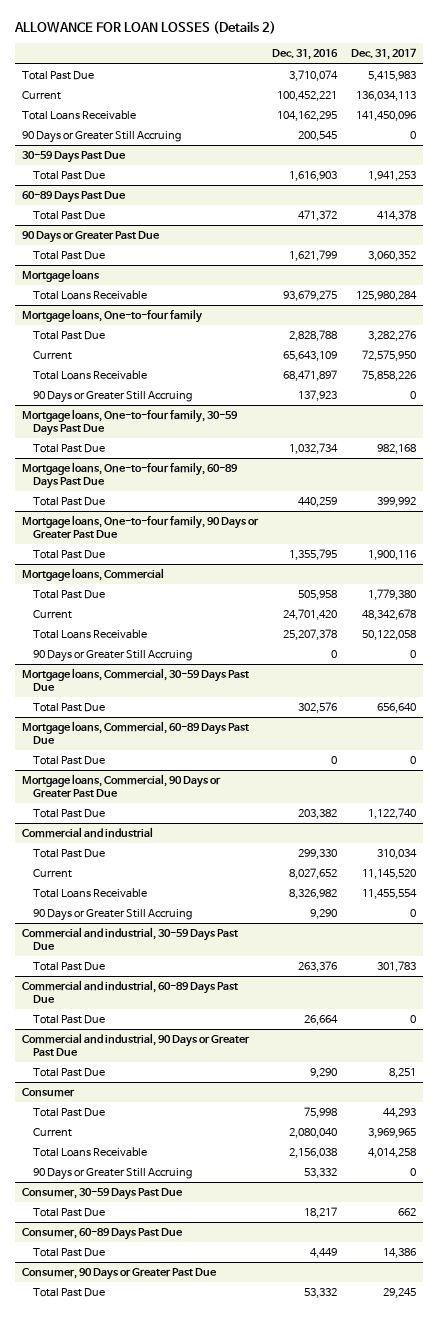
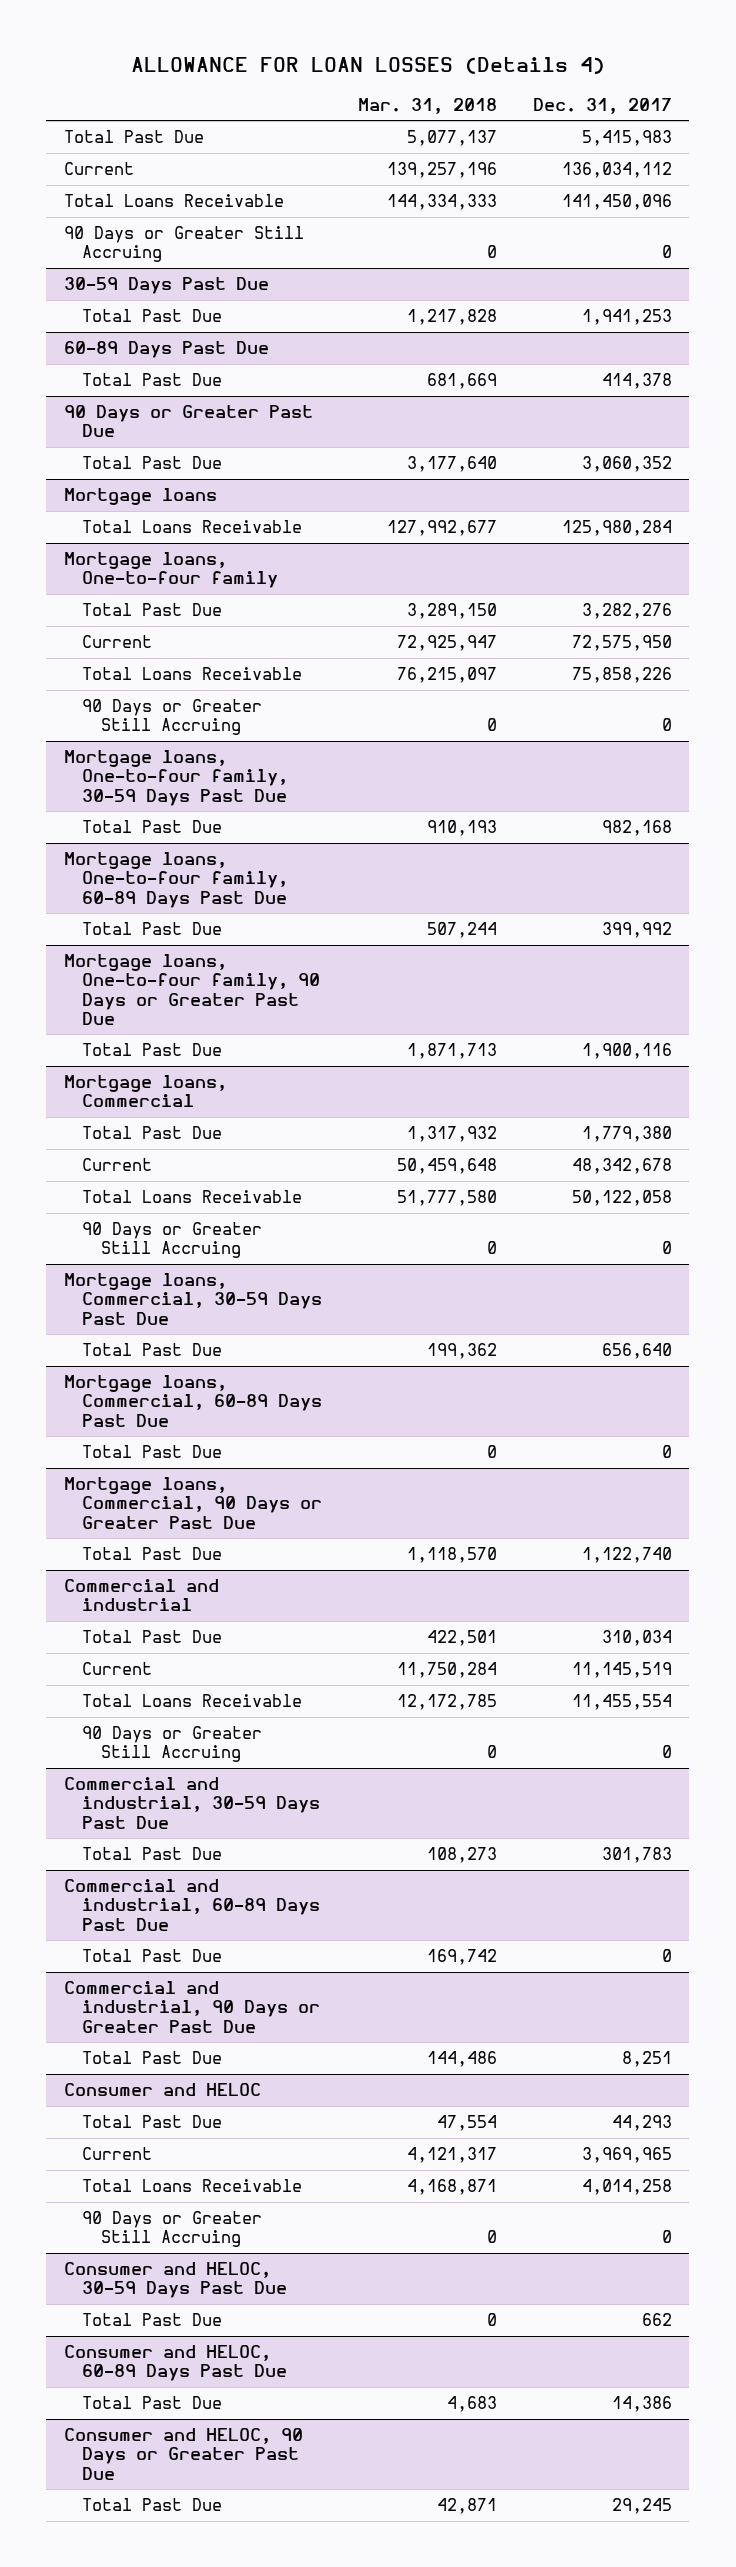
- ALLOWANCE FOR LOAN LOSSES (Details 2)
+ ALLOWANCE FOR LOAN LOSSES (Details 4)
- | Dec. 31, 2016 | Dec. 31, 2017
+ | Mar. 31, 2018 | Dec. 31, 2017
- Current | 100,452,221 | 136,034,113
+ Current | 139,257,196 | 136,034,112
@ Commercial and industrial
- Current | 8,027,652 | 11,145,520
+ Current | 11,750,284 | 11,145,519
- Consumer
+ Consumer and HELOC
- Consumer, 30-59 Days Past Due
+ Consumer and HELOC, 30-59 Days Past Due
- Consumer, 60-89 Days Past Due
+ Consumer and HELOC, 60-89 Days Past Due
- Consumer, 90 Days or Greater Past Due
+ Consumer and HELOC, 90 Days or Greater Past Due

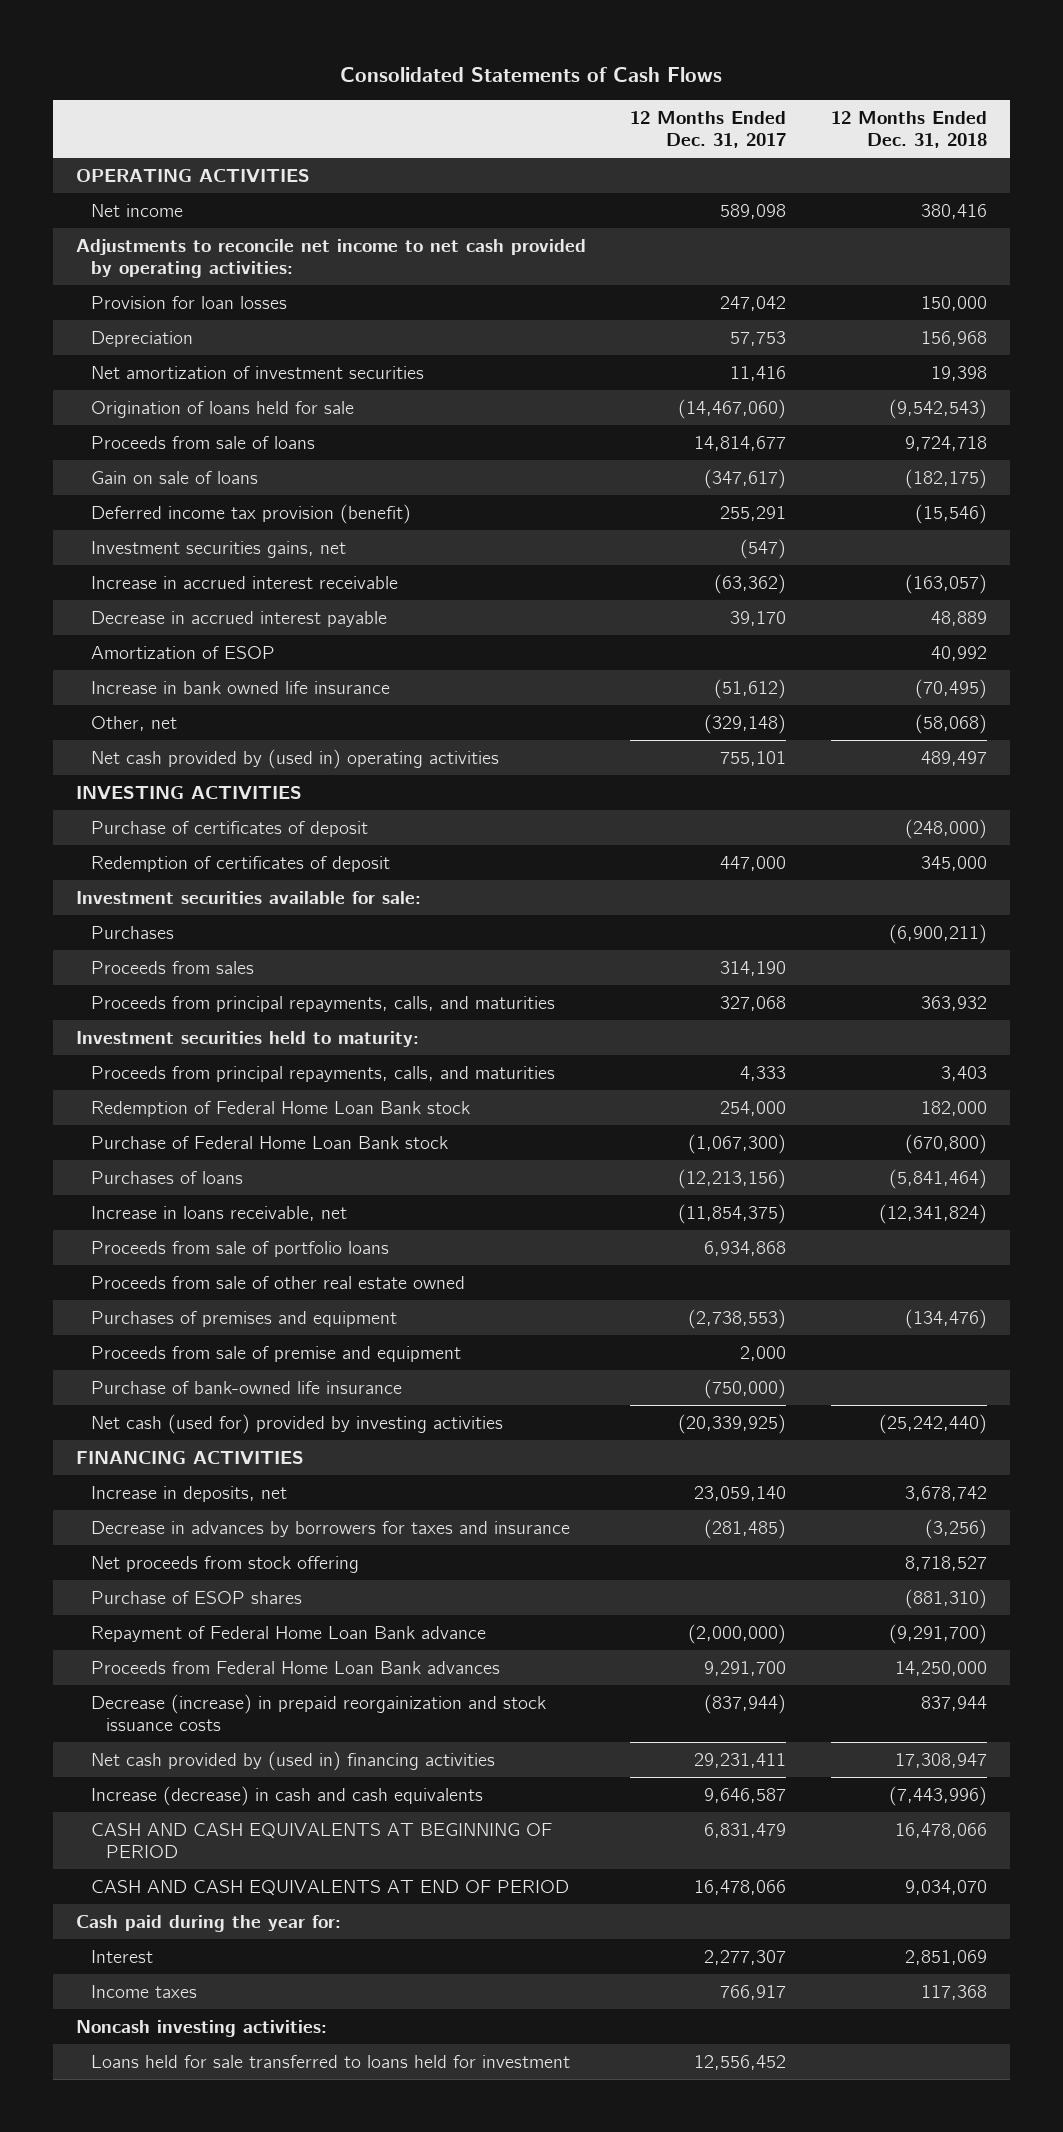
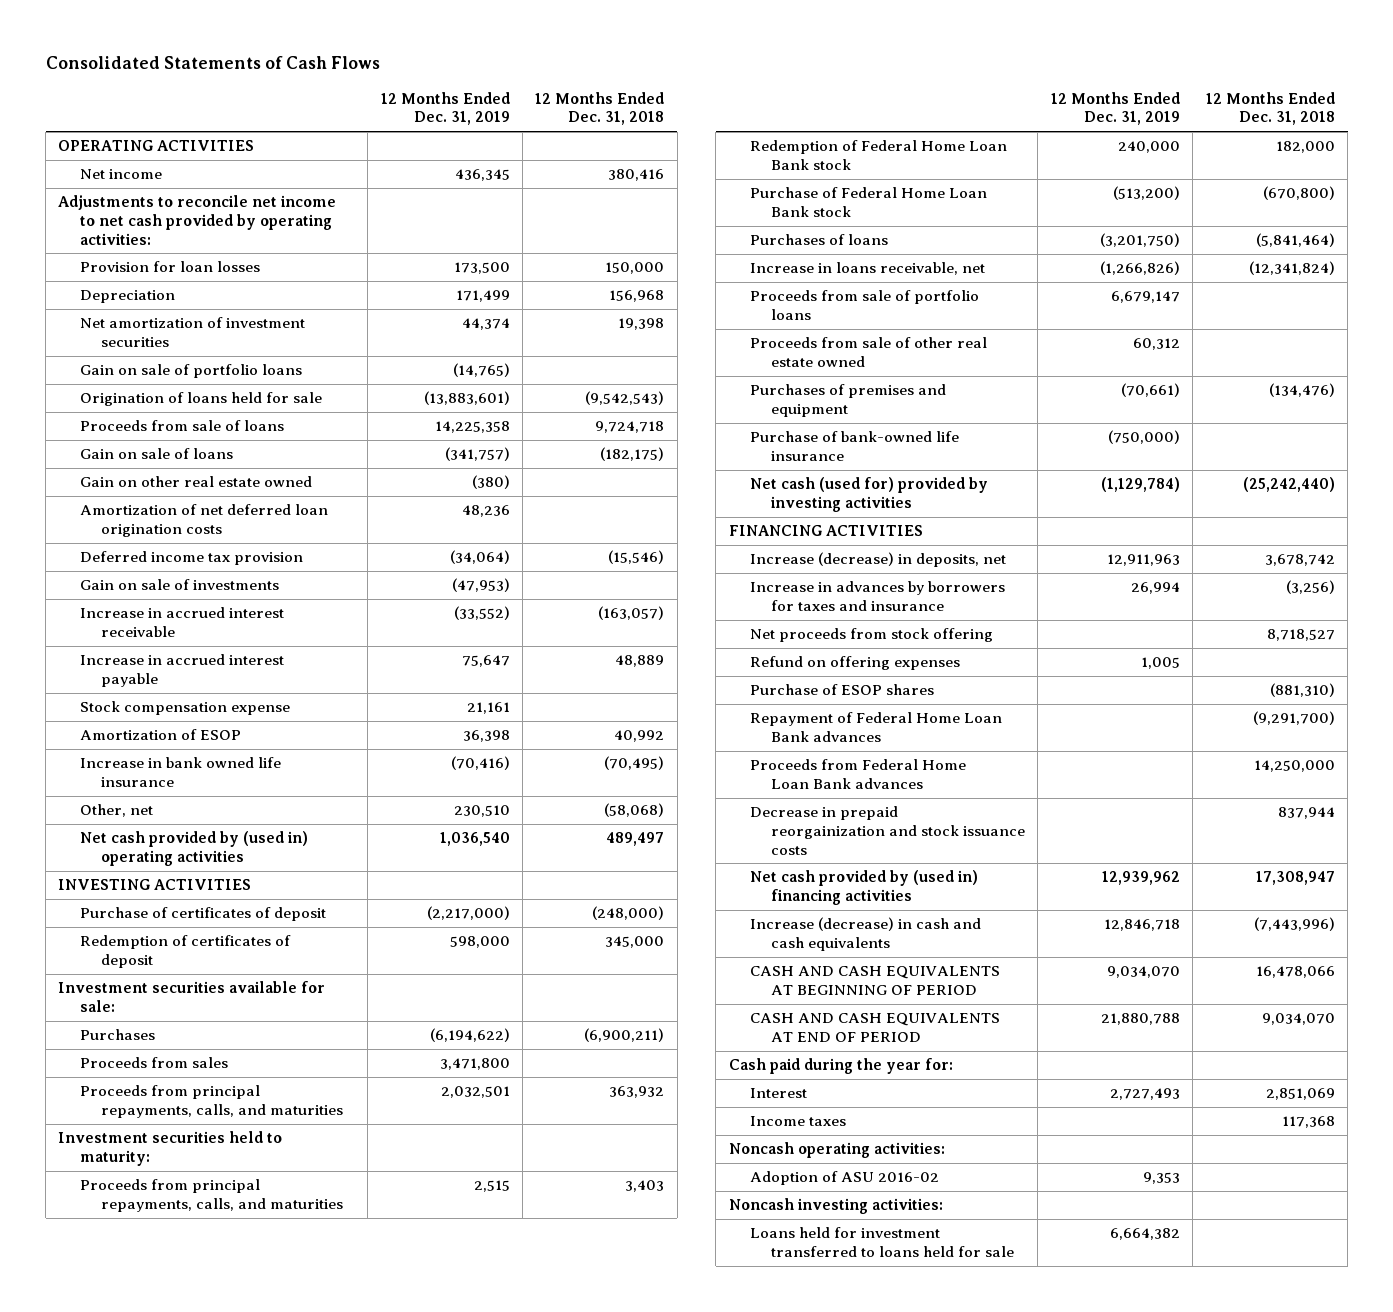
- | 12 Months Ended Dec. 31, 2017 | 12 Months Ended Dec. 31, 2018
+ | 12 Months Ended Dec. 31, 2019 | 12 Months Ended Dec. 31, 2018
+ Gain on sale of portfolio loans | (14,765) |
- Deferred income tax provision (benefit) | 255,291 | (15,546)
- Investment securities gains, net | (547) |
+ Gain on other real estate owned | (380) |
+ Amortization of net deferred loan origination costs | 48,236 |
+ Deferred income tax provision | (34,064) | (15,546)
+ Gain on sale of investments | (47,953) |
- Decrease in accrued interest payable | 39,170 | 48,889
+ Increase in accrued interest payable | 75,647 | 48,889
+ Stock compensation expense | 21,161 |
- Proceeds from sale of premise and equipment | 2,000 |
- Increase in deposits, net | 23,059,140 | 3,678,742
- Decrease in advances by borrowers for taxes and insurance | (281,485) | (3,256)
+ Increase (decrease) in deposits, net | 12,911,963 | 3,678,742
+ Increase in advances by borrowers for taxes and insurance | 26,994 | (3,256)
+ Refund on offering expenses | 1,005 |
- Repayment of Federal Home Loan Bank advance | (2,000,000) | (9,291,700)
+ Repayment of Federal Home Loan Bank advances | | (9,291,700)
- Decrease (increase) in prepaid reorgainization and stock issuance costs | (837,944) | 837,944
+ Decrease in prepaid reorgainization and stock issuance costs | | 837,944
+ Noncash operating activities:
+ Adoption of ASU 2016-02 | 9,353 |
- Loans held for sale transferred to loans held for investment | 12,556,452 |
+ Loans held for investment transferred to loans held for sale | 6,664,382 |

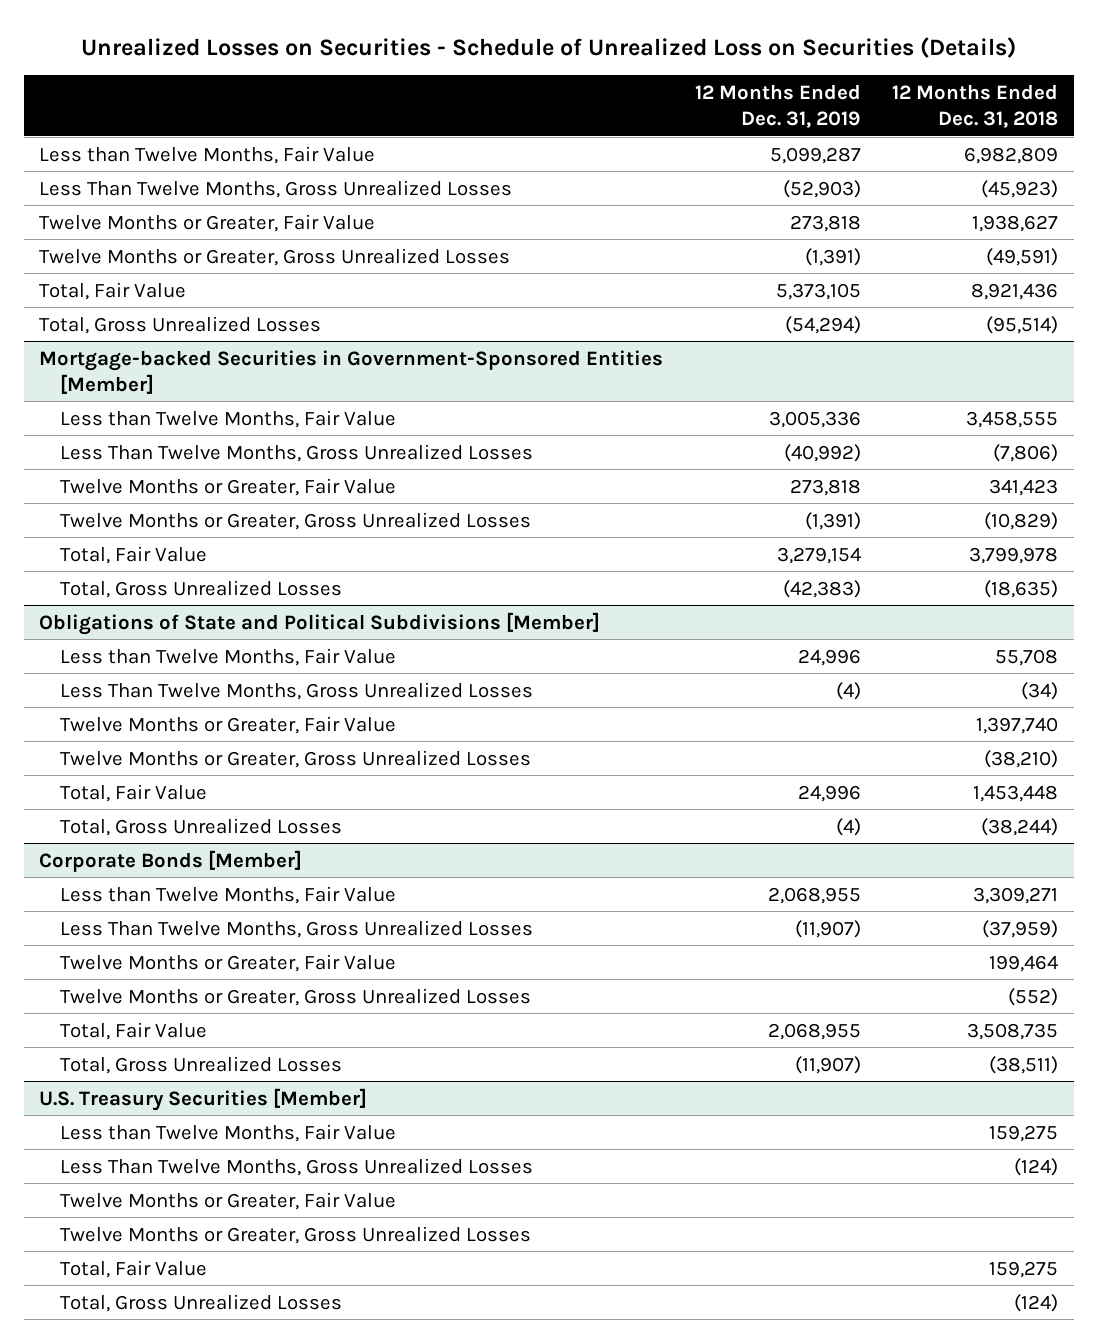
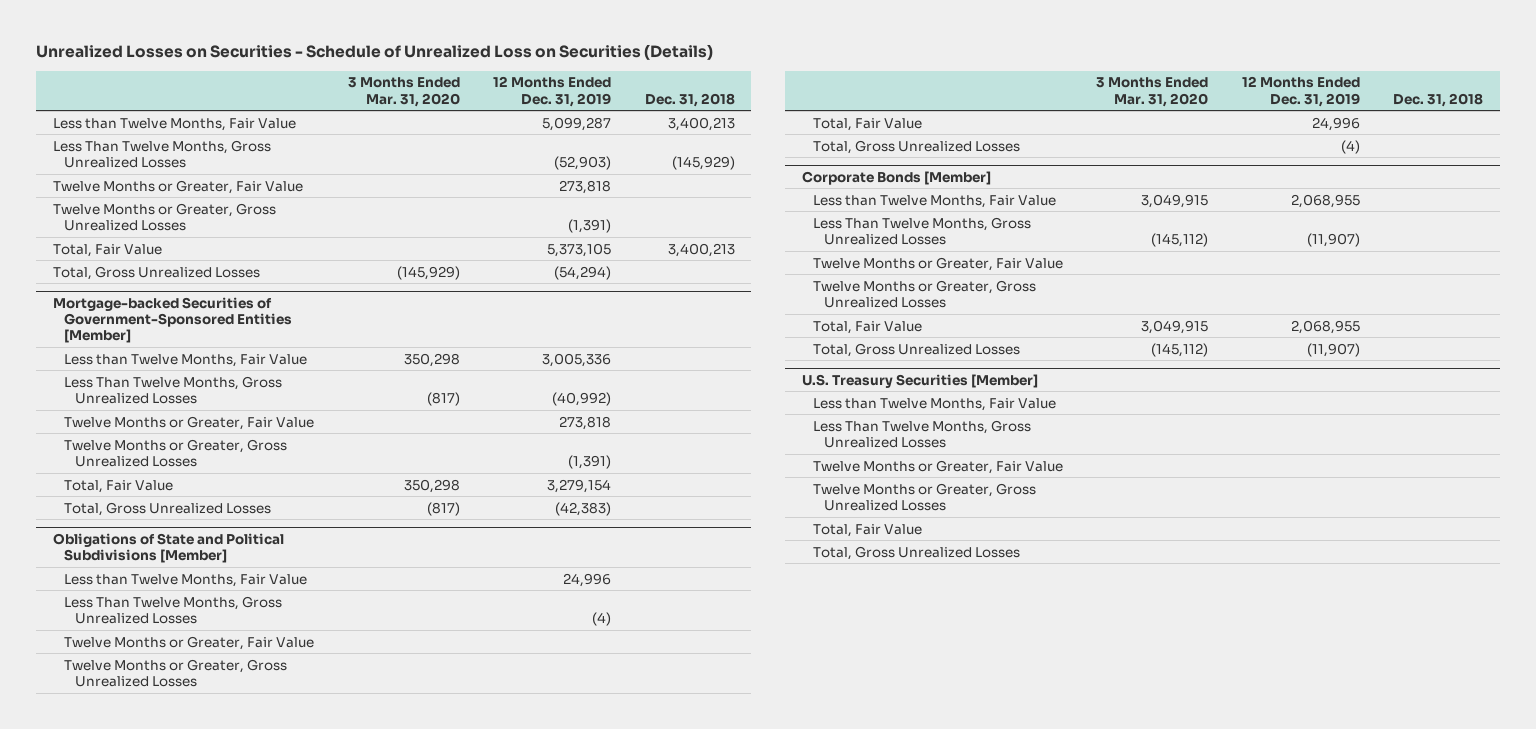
- | 12 Months Ended Dec. 31, 2019 | 12 Months Ended Dec. 31, 2018
+ | 3 Months Ended Mar. 31, 2020 | 12 Months Ended Dec. 31, 2019 | Dec. 31, 2018
- Mortgage-backed Securities in Government-Sponsored Entities [Member]
+ Mortgage-backed Securities of Government-Sponsored Entities [Member]

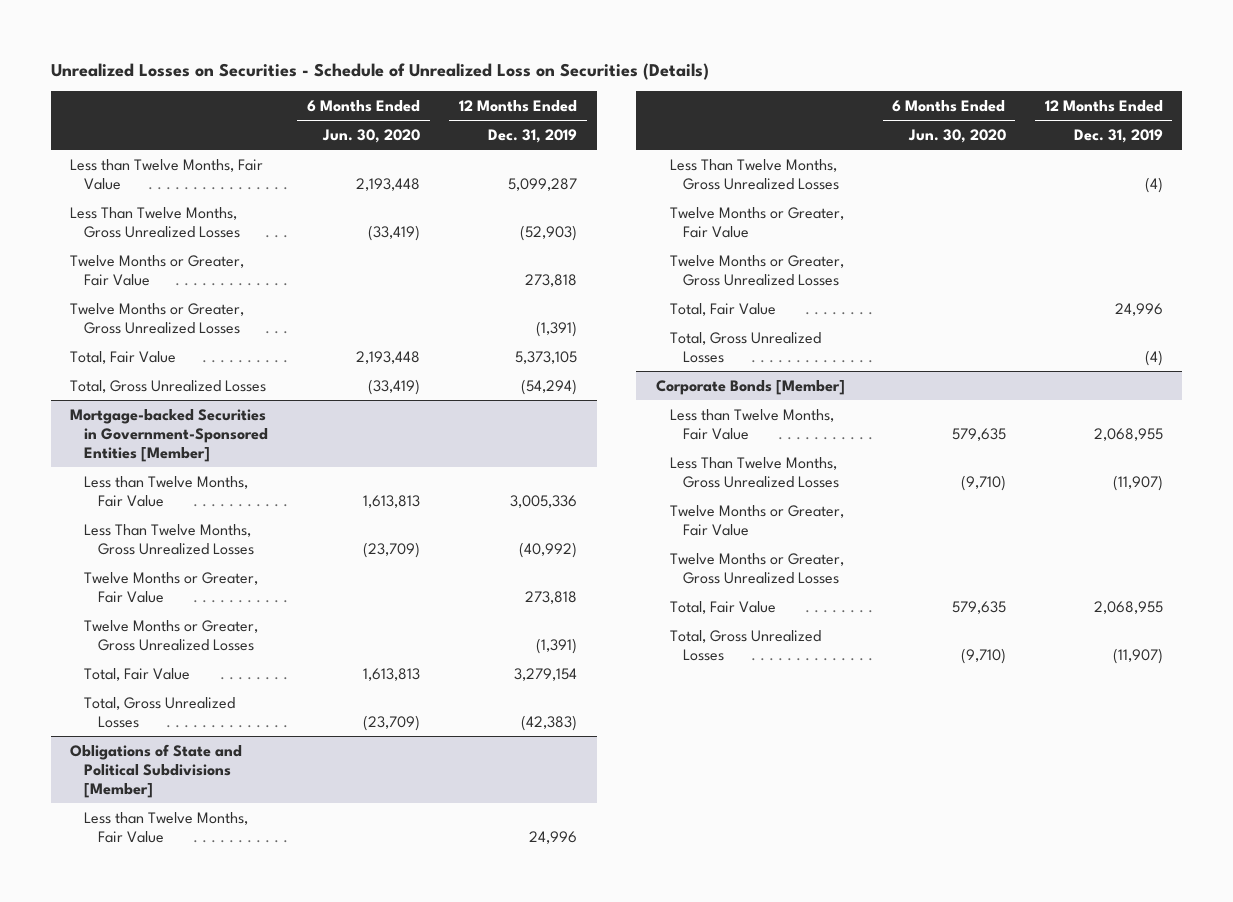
- | 3 Months Ended Mar. 31, 2020 | 12 Months Ended Dec. 31, 2019 | Dec. 31, 2018
+ | 6 Months Ended Jun. 30, 2020 | 12 Months Ended Dec. 31, 2019
- Mortgage-backed Securities of Government-Sponsored Entities [Member]
+ Mortgage-backed Securities in Government-Sponsored Entities [Member]
- U.S. Treasury Securities [Member]
- Less than Twelve Months, Fair Value
- Less Than Twelve Months, Gross Unrealized Losses
- Twelve Months or Greater, Fair Value
- Twelve Months or Greater, Gross Unrealized Losses
- Total, Fair Value
- Total, Gross Unrealized Losses

